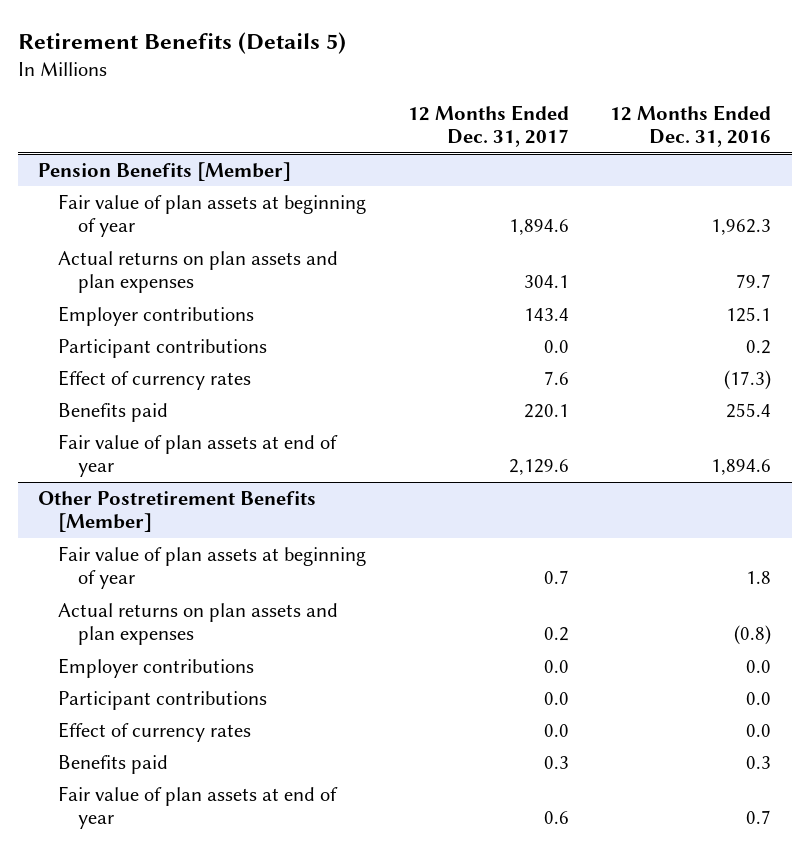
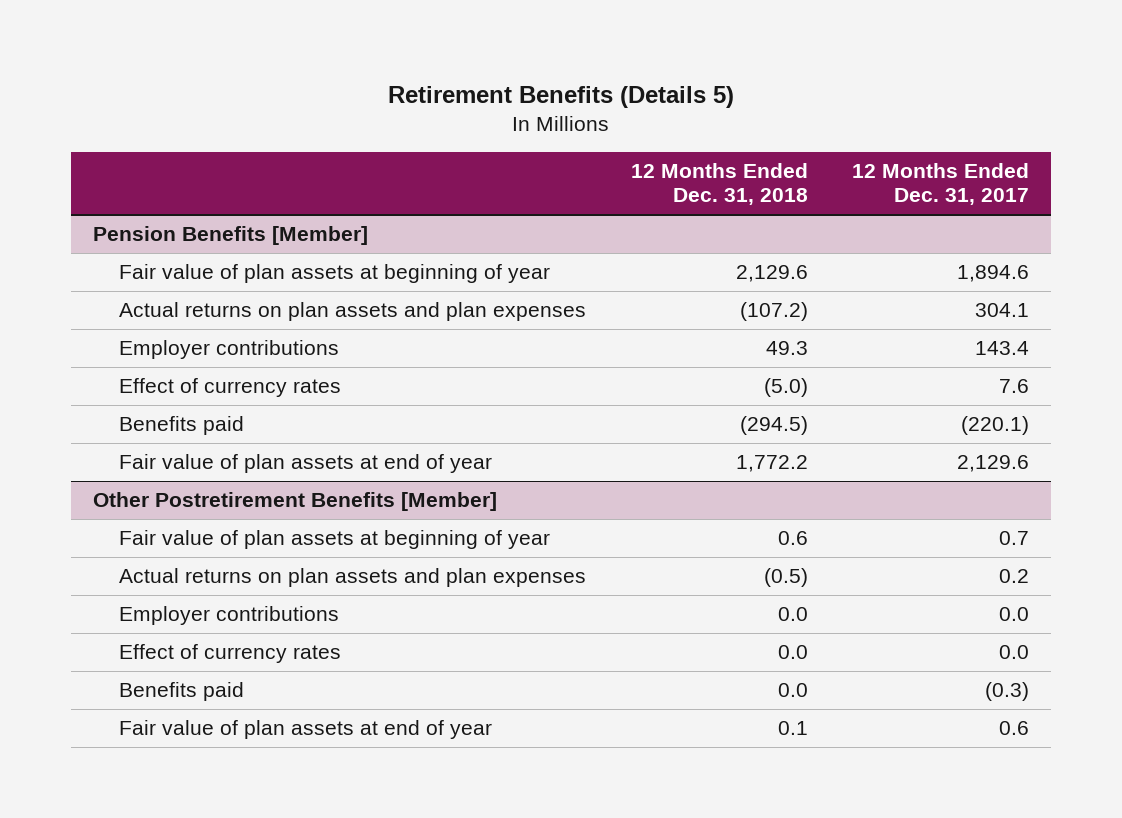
- | 12 Months Ended Dec. 31, 2017 | 12 Months Ended Dec. 31, 2016
+ | 12 Months Ended Dec. 31, 2018 | 12 Months Ended Dec. 31, 2017
@ Pension Benefits [Member]
- Participant contributions | 0.0 | 0.2
- Benefits paid | 220.1 | 255.4
+ Benefits paid | (294.5) | (220.1)
@ Other Postretirement Benefits [Member]
- Participant contributions | 0.0 | 0.0
- Benefits paid | 0.3 | 0.3
+ Benefits paid | 0.0 | (0.3)

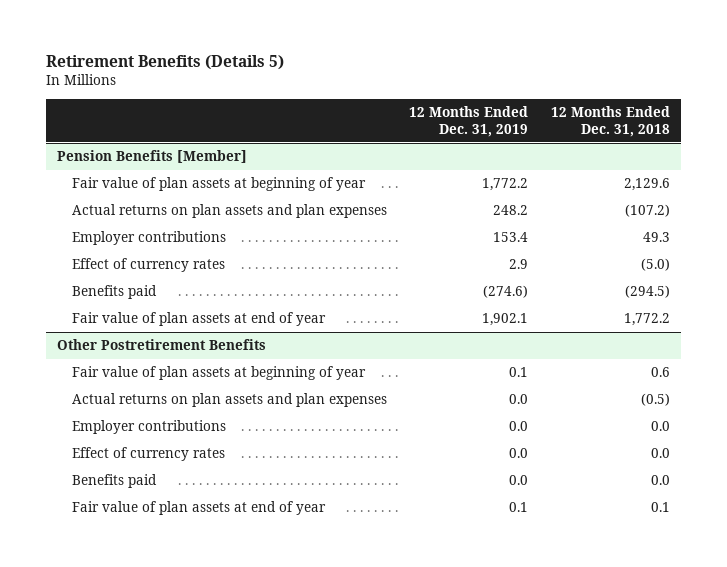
- | 12 Months Ended Dec. 31, 2018 | 12 Months Ended Dec. 31, 2017
+ | 12 Months Ended Dec. 31, 2019 | 12 Months Ended Dec. 31, 2018
- Other Postretirement Benefits [Member]
+ Other Postretirement Benefits

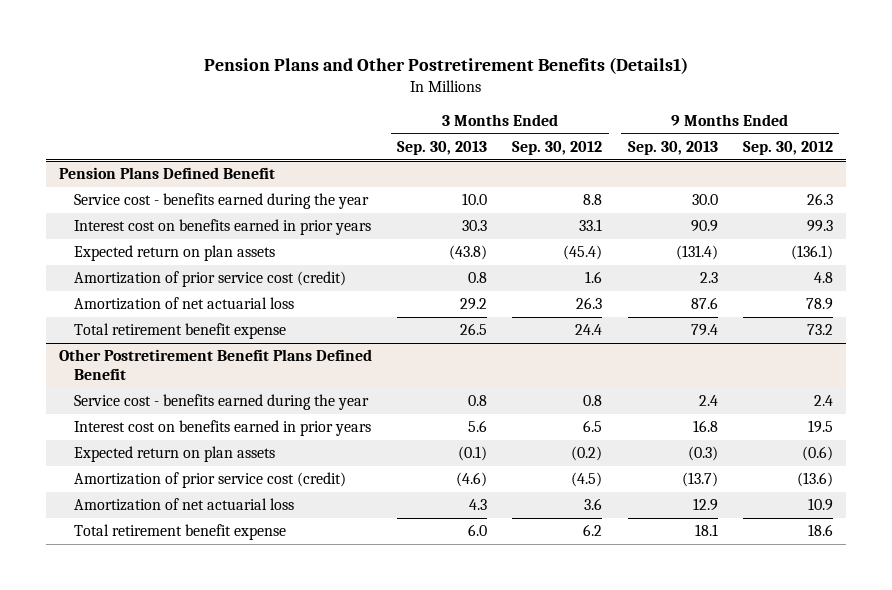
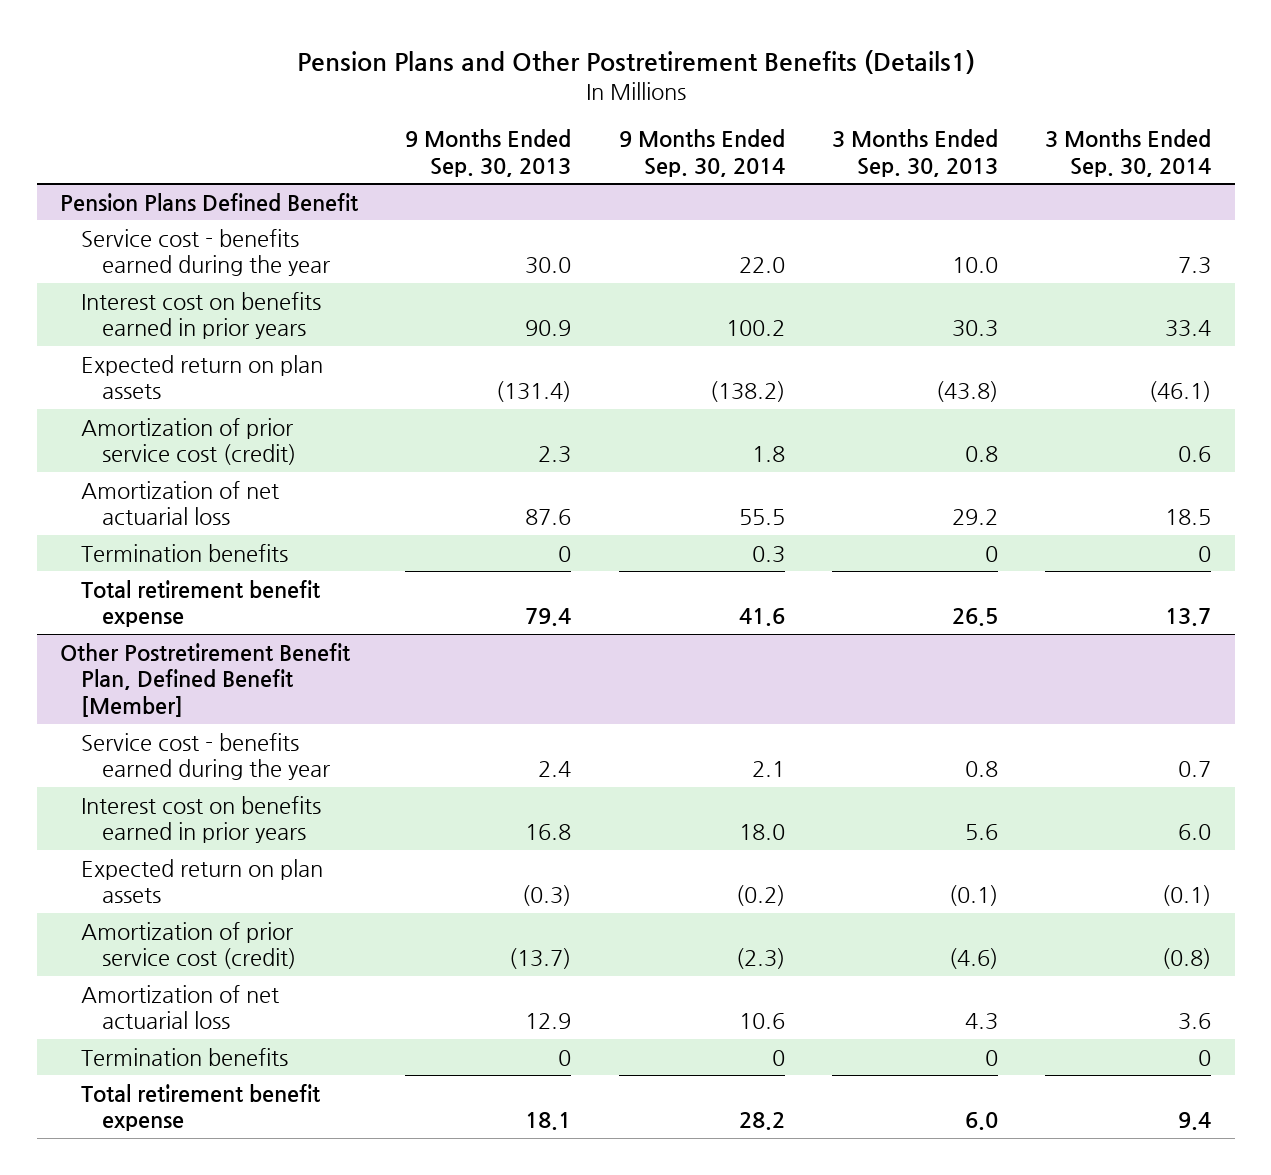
- | 3 Months Ended Sep. 30, 2013 | 3 Months Ended Sep. 30, 2012 | 9 Months Ended Sep. 30, 2013 | 9 Months Ended Sep. 30, 2012
+ | 9 Months Ended Sep. 30, 2013 | 9 Months Ended Sep. 30, 2014 | 3 Months Ended Sep. 30, 2013 | 3 Months Ended Sep. 30, 2014
@ Pension Plans Defined Benefit
+ Termination benefits | 0 | 0.3 | 0 | 0
- Other Postretirement Benefit Plans Defined Benefit
+ Other Postretirement Benefit Plan, Defined Benefit [Member]
+ Termination benefits | 0 | 0 | 0 | 0

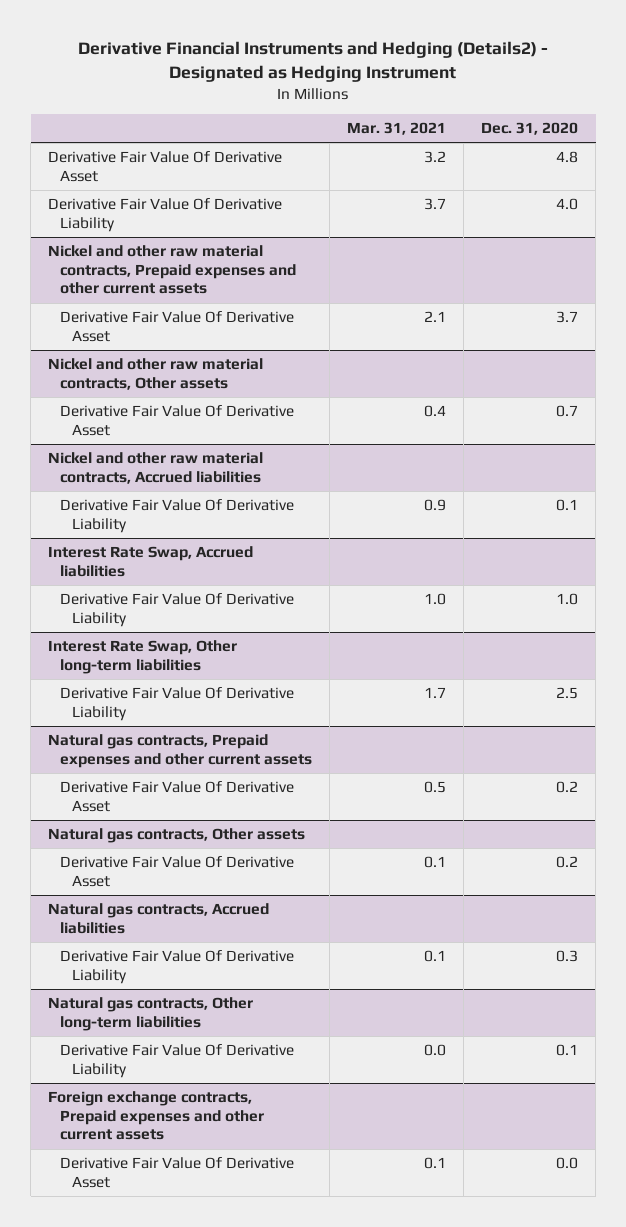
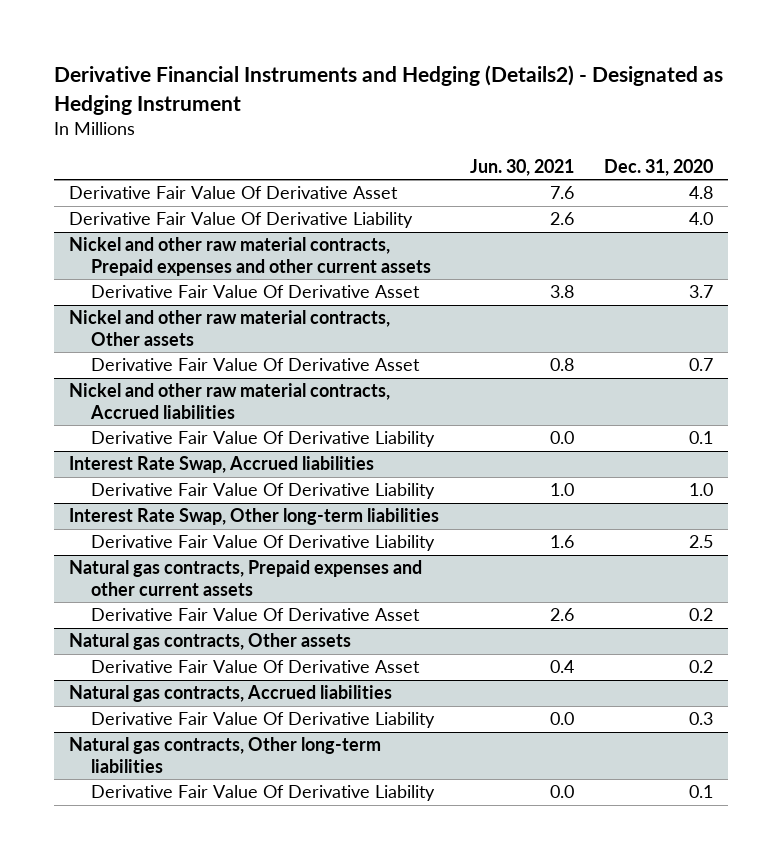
- | Mar. 31, 2021 | Dec. 31, 2020
+ | Jun. 30, 2021 | Dec. 31, 2020
- Foreign exchange contracts, Prepaid expenses and other current assets
- Derivative Fair Value Of Derivative Asset | 0.1 | 0.0

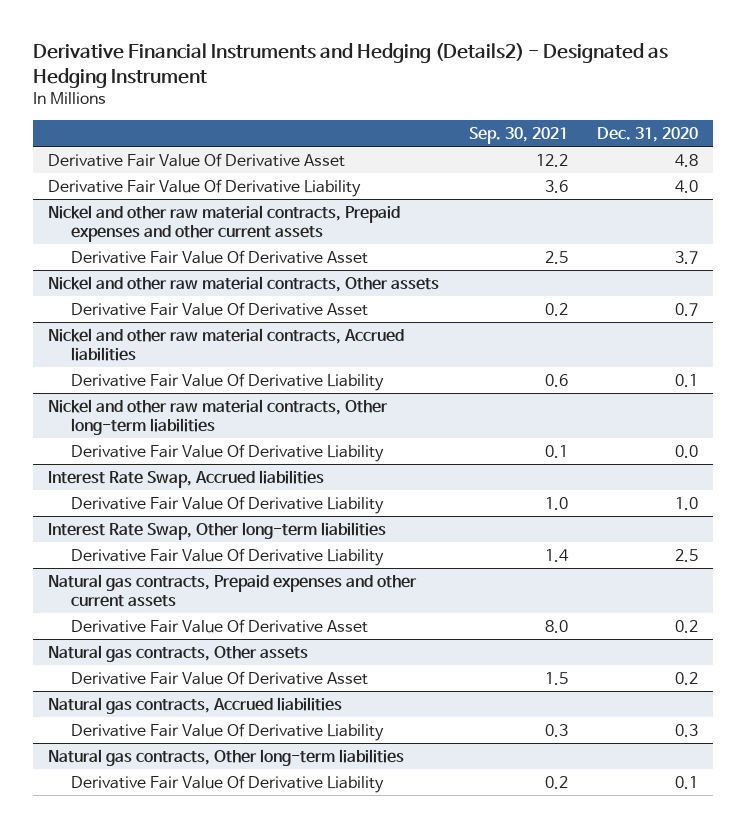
- | Jun. 30, 2021 | Dec. 31, 2020
+ | Sep. 30, 2021 | Dec. 31, 2020
+ Nickel and other raw material contracts, Other long-term liabilities
+ Derivative Fair Value Of Derivative Liability | 0.1 | 0.0

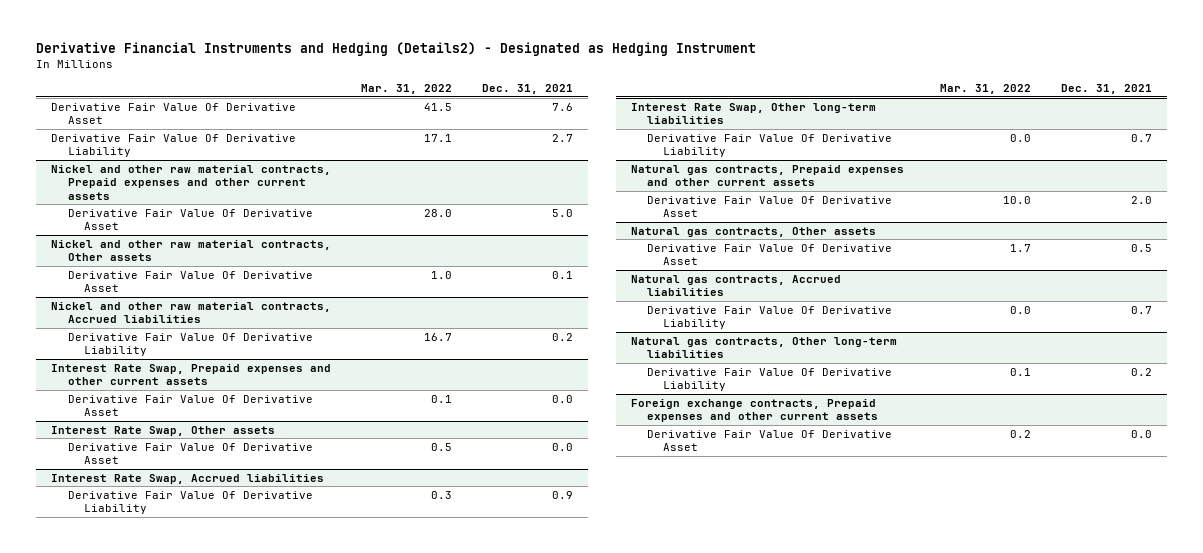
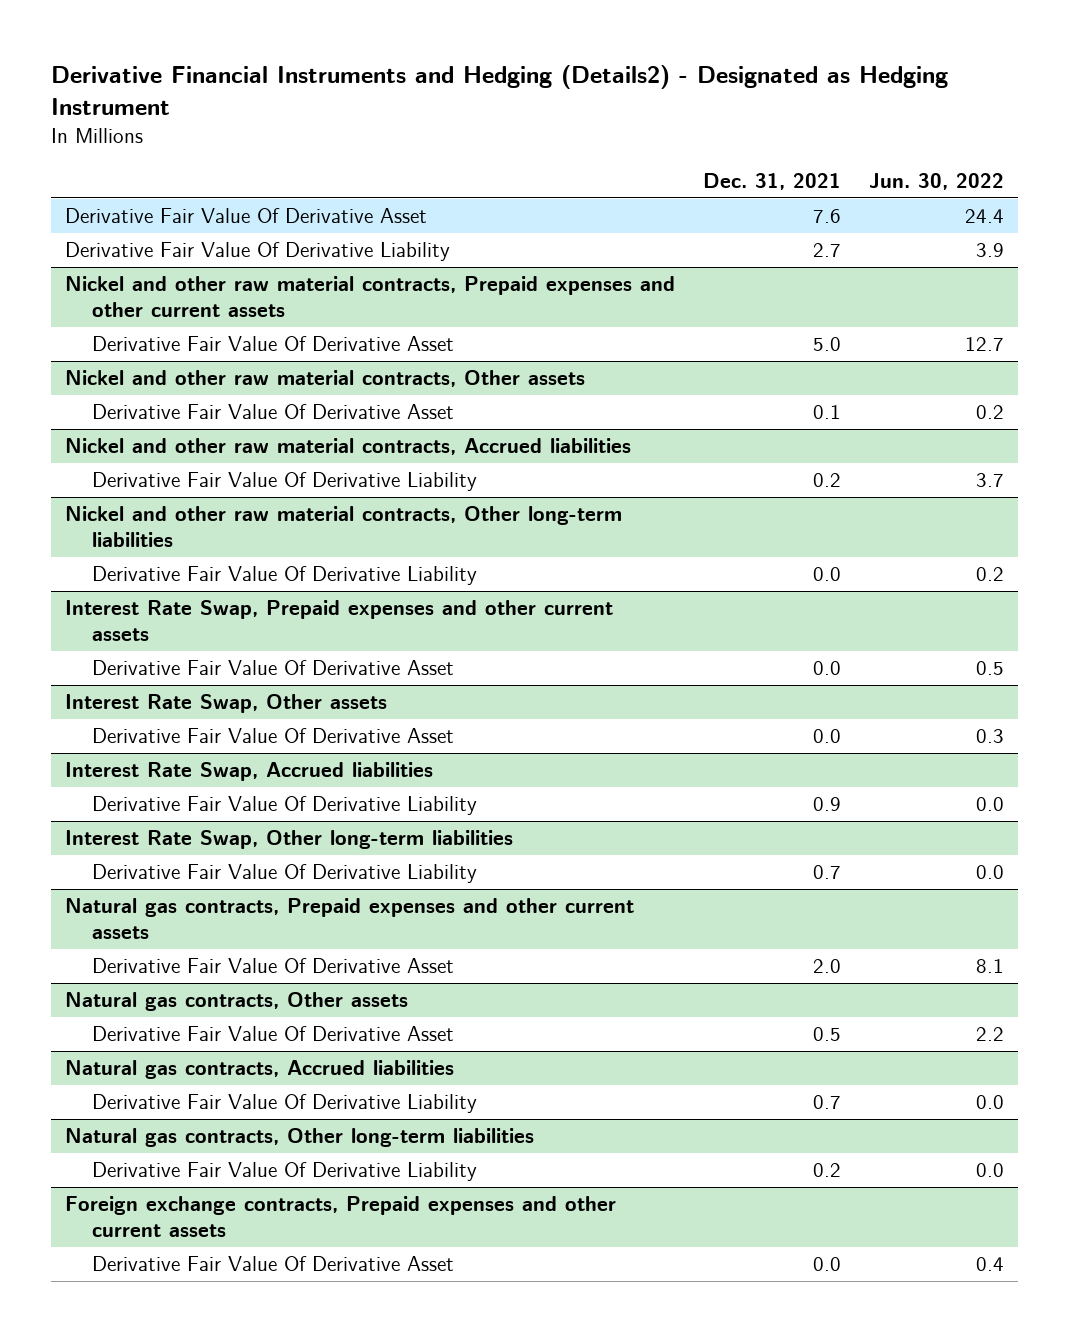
- | Mar. 31, 2022 | Dec. 31, 2021
+ | Dec. 31, 2021 | Jun. 30, 2022
+ Nickel and other raw material contracts, Other long-term liabilities
+ Derivative Fair Value Of Derivative Liability | 0.0 | 0.2

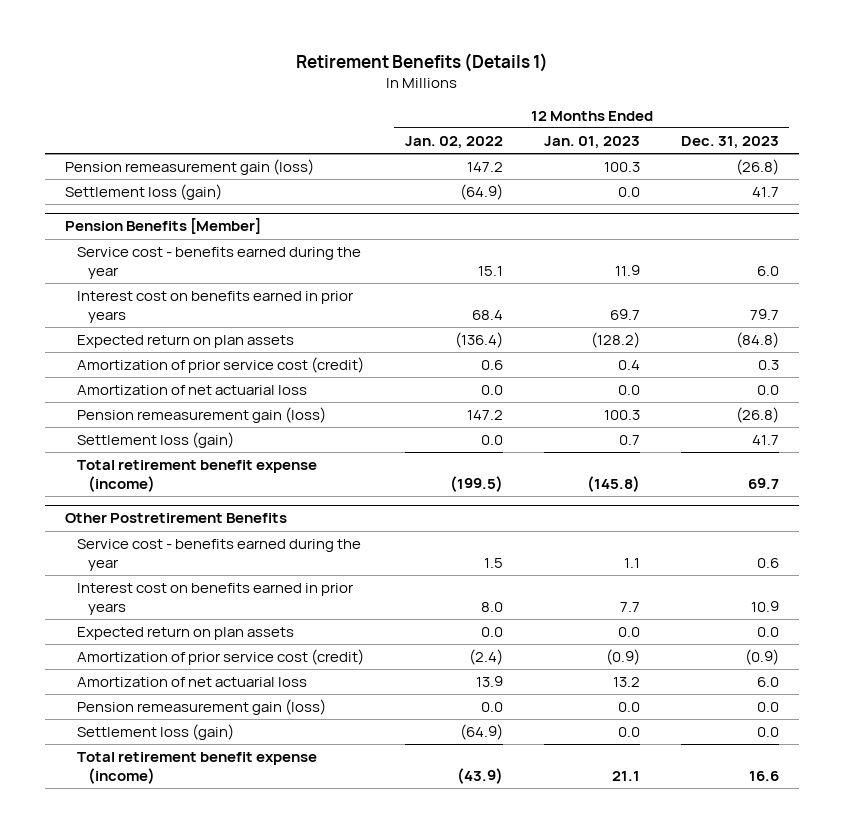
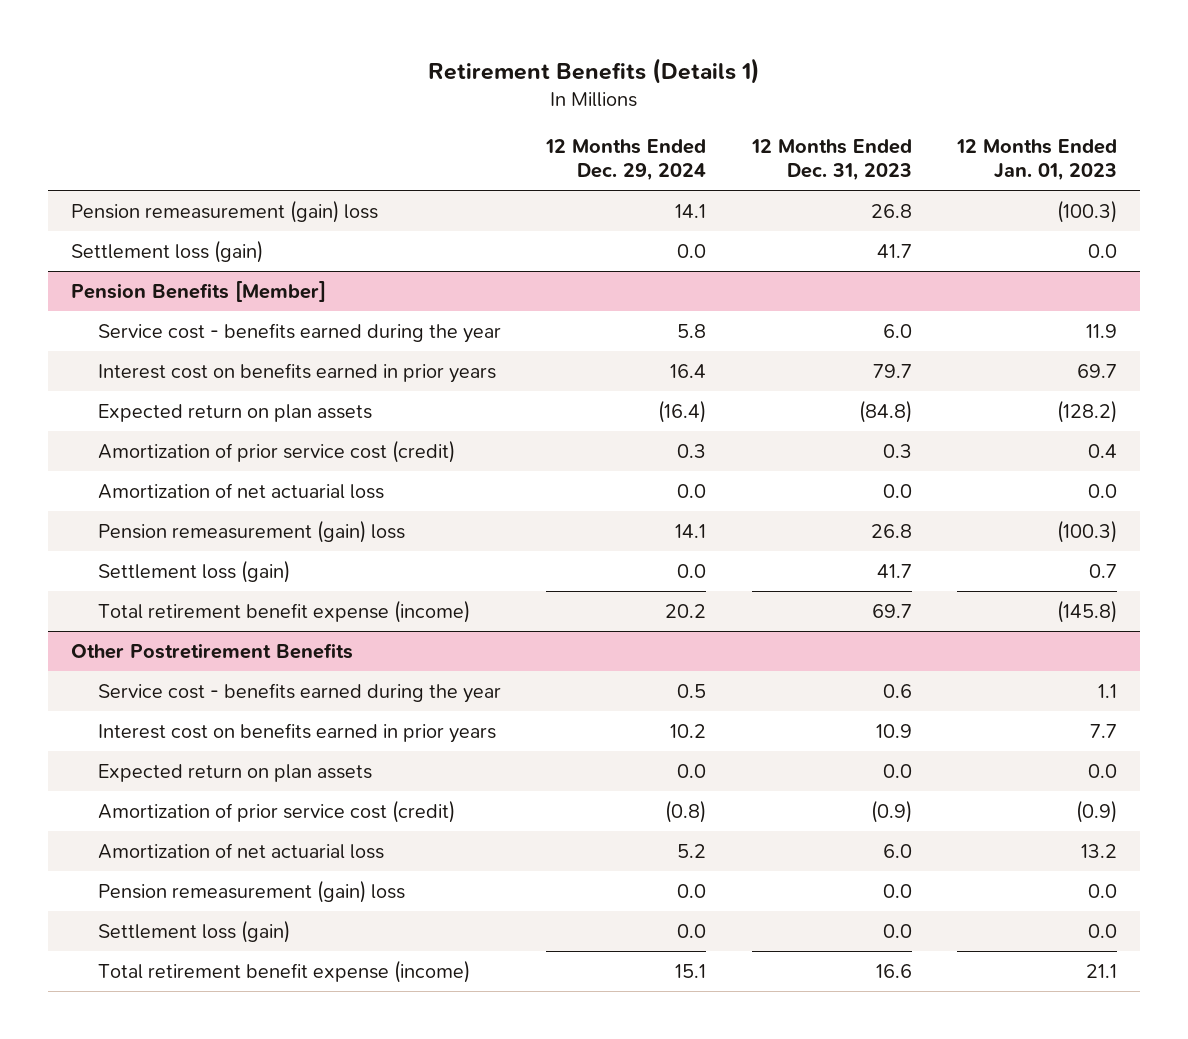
- | 12 Months Ended Jan. 02, 2022 | 12 Months Ended Jan. 01, 2023 | 12 Months Ended Dec. 31, 2023
+ | 12 Months Ended Dec. 29, 2024 | 12 Months Ended Dec. 31, 2023 | 12 Months Ended Jan. 01, 2023
- Pension remeasurement gain (loss) | 147.2 | 100.3 | (26.8)
+ Pension remeasurement (gain) loss | 14.1 | 26.8 | (100.3)
@ Pension Benefits [Member]
- Pension remeasurement gain (loss) | 147.2 | 100.3 | (26.8)
+ Pension remeasurement (gain) loss | 14.1 | 26.8 | (100.3)
@ Other Postretirement Benefits
- Pension remeasurement gain (loss) | 0.0 | 0.0 | 0.0
+ Pension remeasurement (gain) loss | 0.0 | 0.0 | 0.0

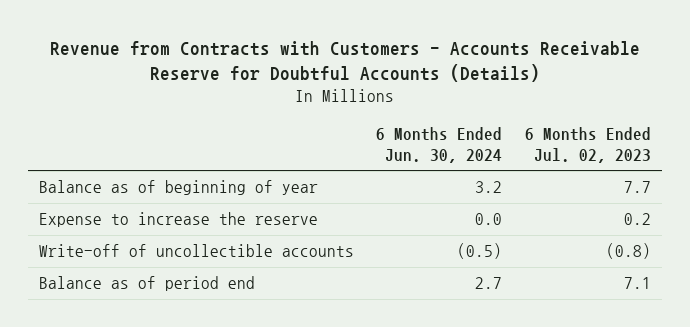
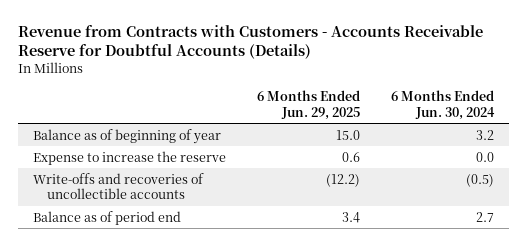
- | 6 Months Ended Jun. 30, 2024 | 6 Months Ended Jul. 02, 2023
+ | 6 Months Ended Jun. 29, 2025 | 6 Months Ended Jun. 30, 2024
- Write-off of uncollectible accounts | (0.5) | (0.8)
+ Write-offs and recoveries of uncollectible accounts | (12.2) | (0.5)

